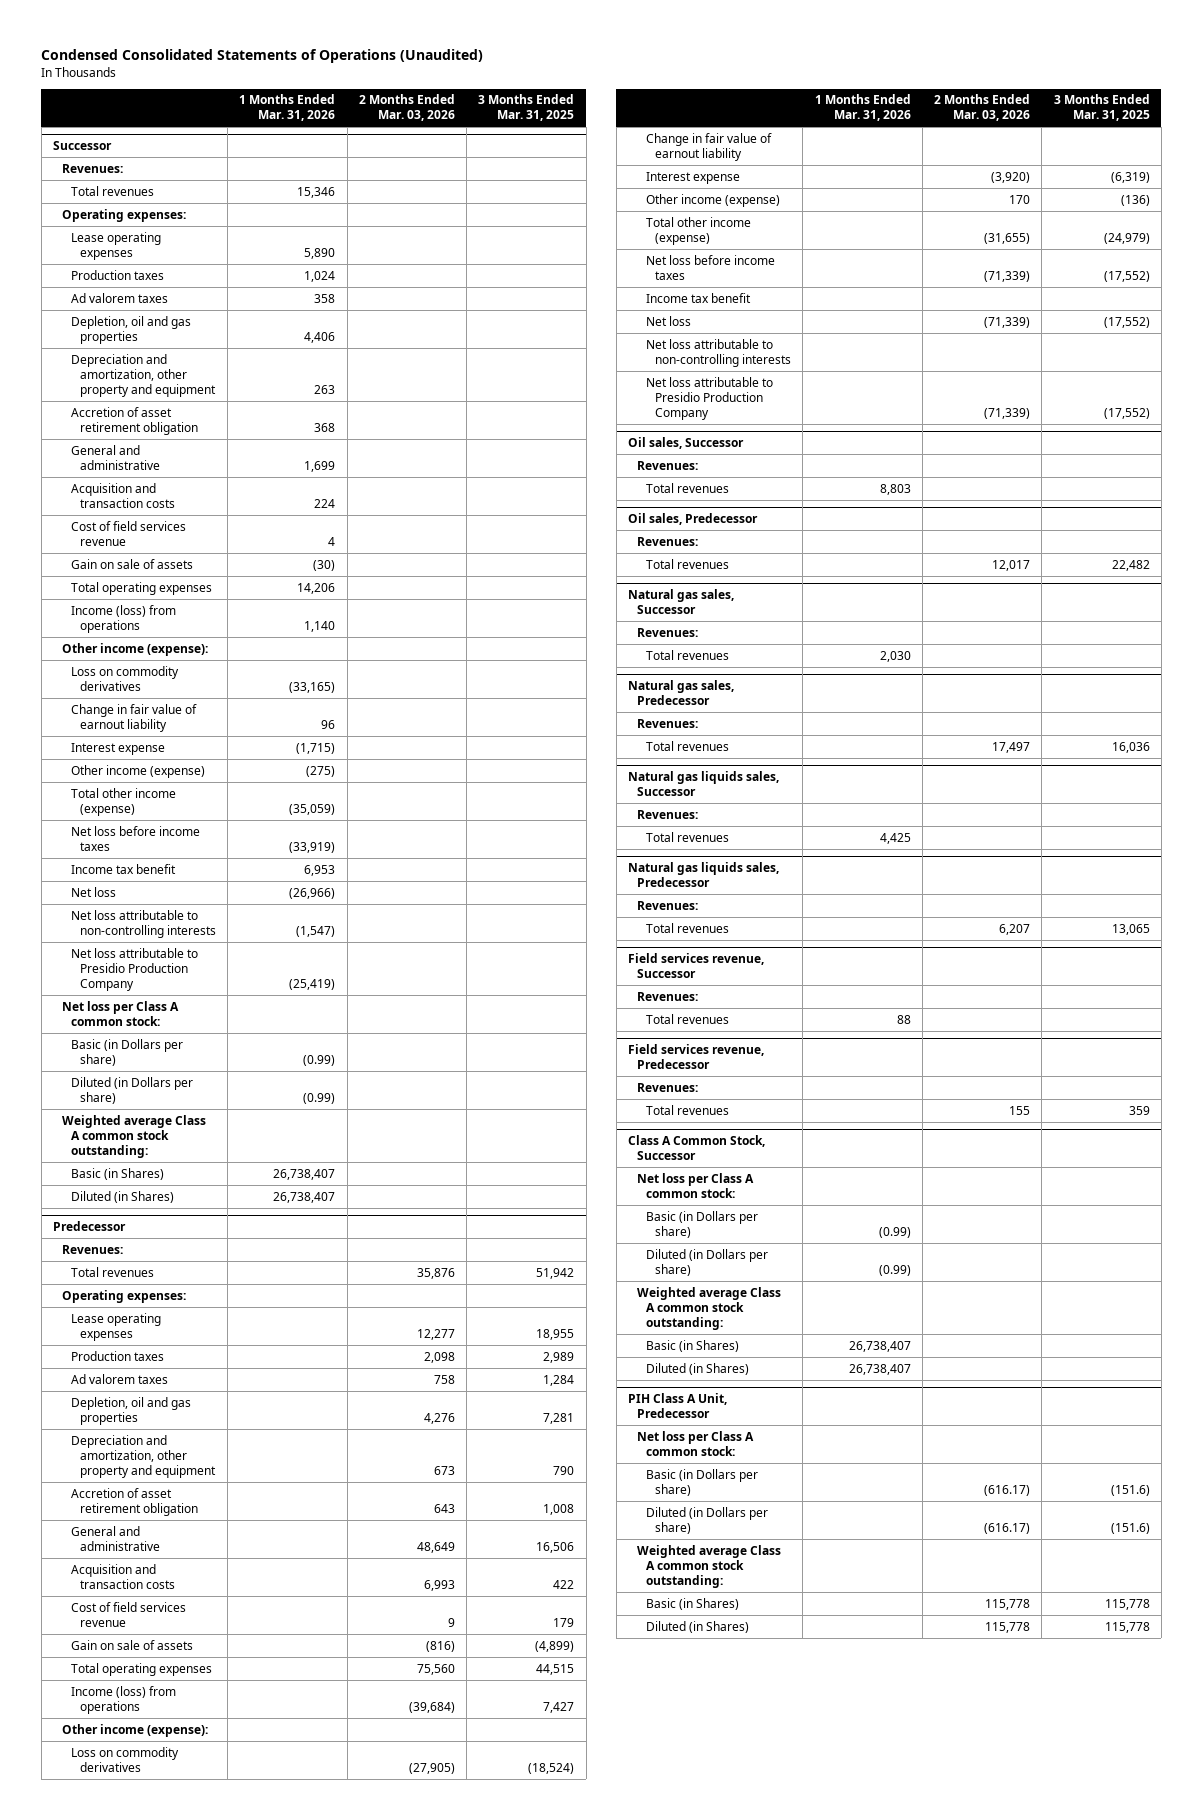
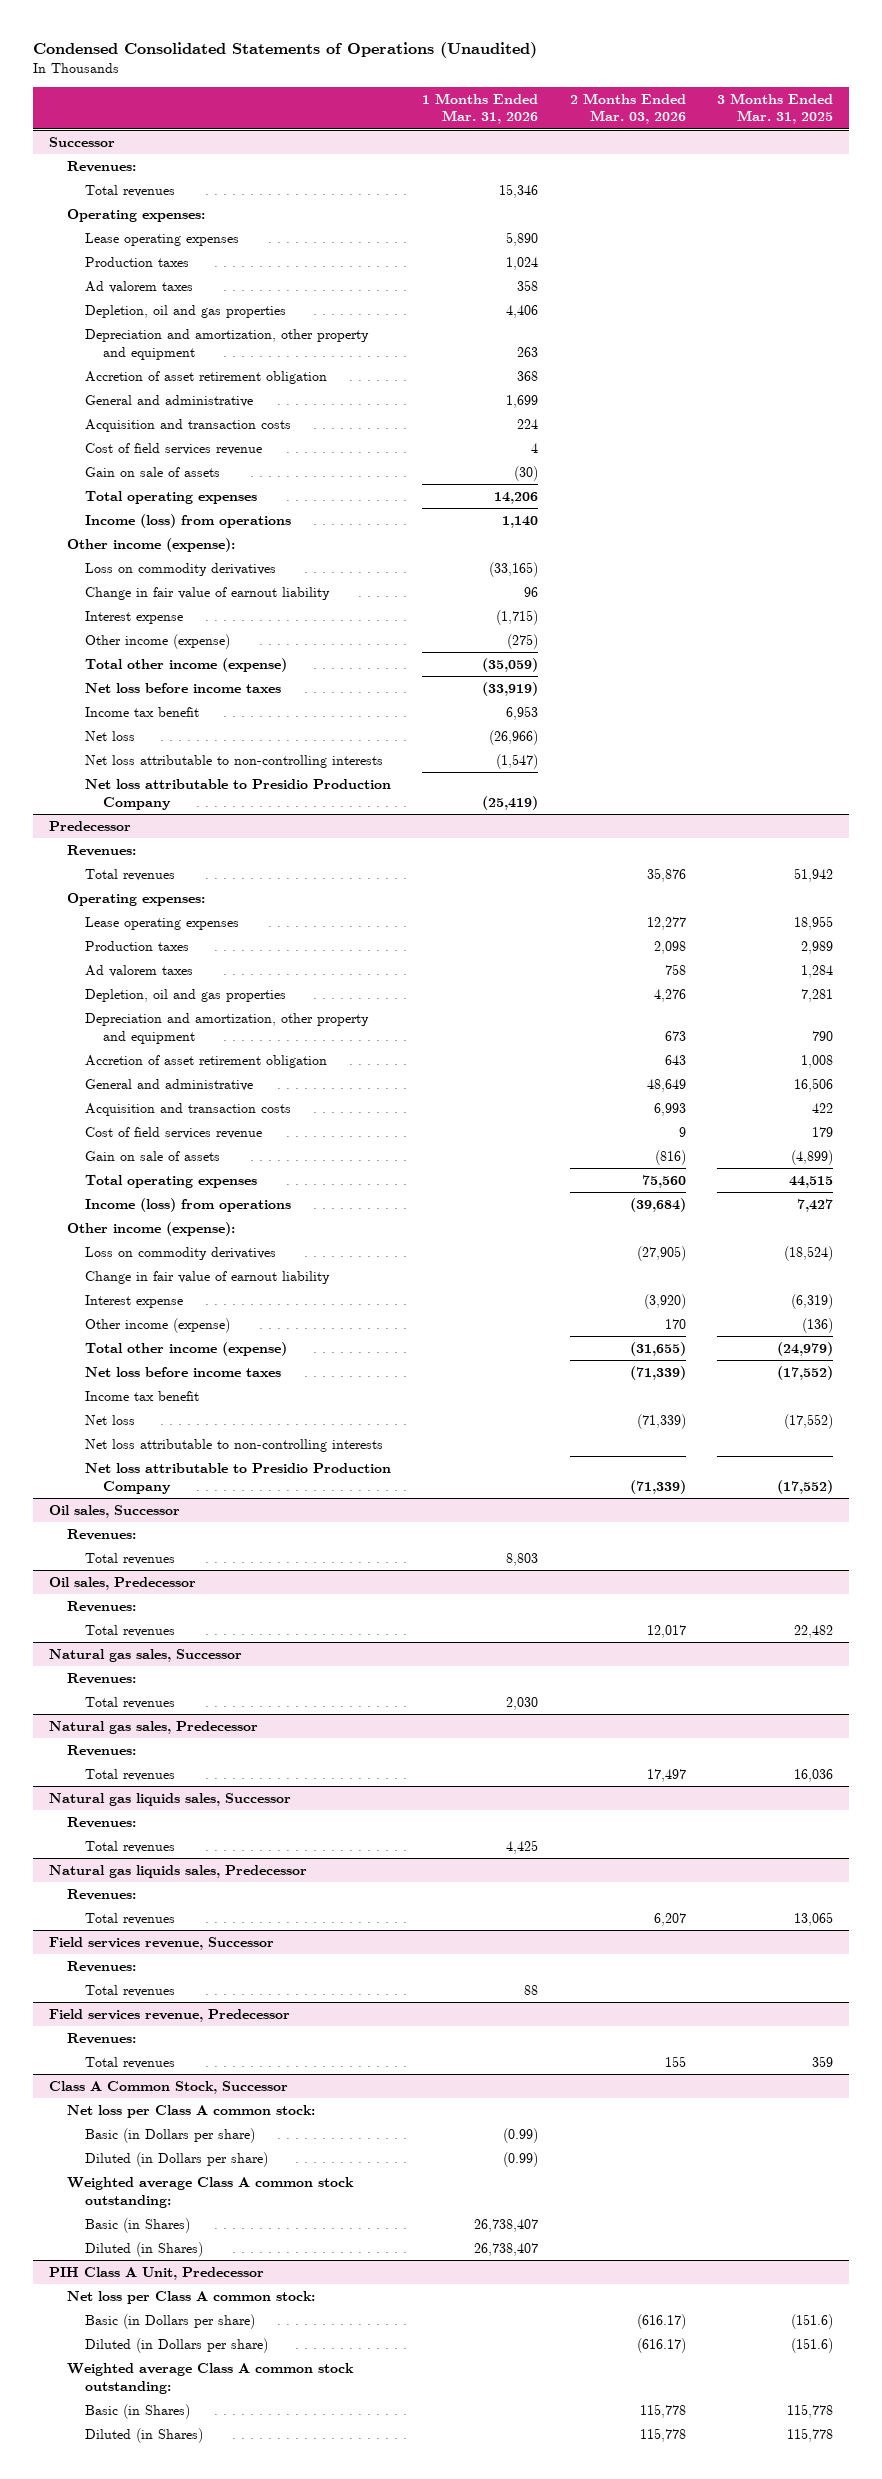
@ Successor
- Net loss per Class A common stock:
- Basic (in Dollars per share) | (0.99) | |
- Diluted (in Dollars per share) | (0.99) | |
- Weighted average Class A common stock outstanding:
- Basic (in Shares) | 26,738,407 | |
- Diluted (in Shares) | 26,738,407 | |

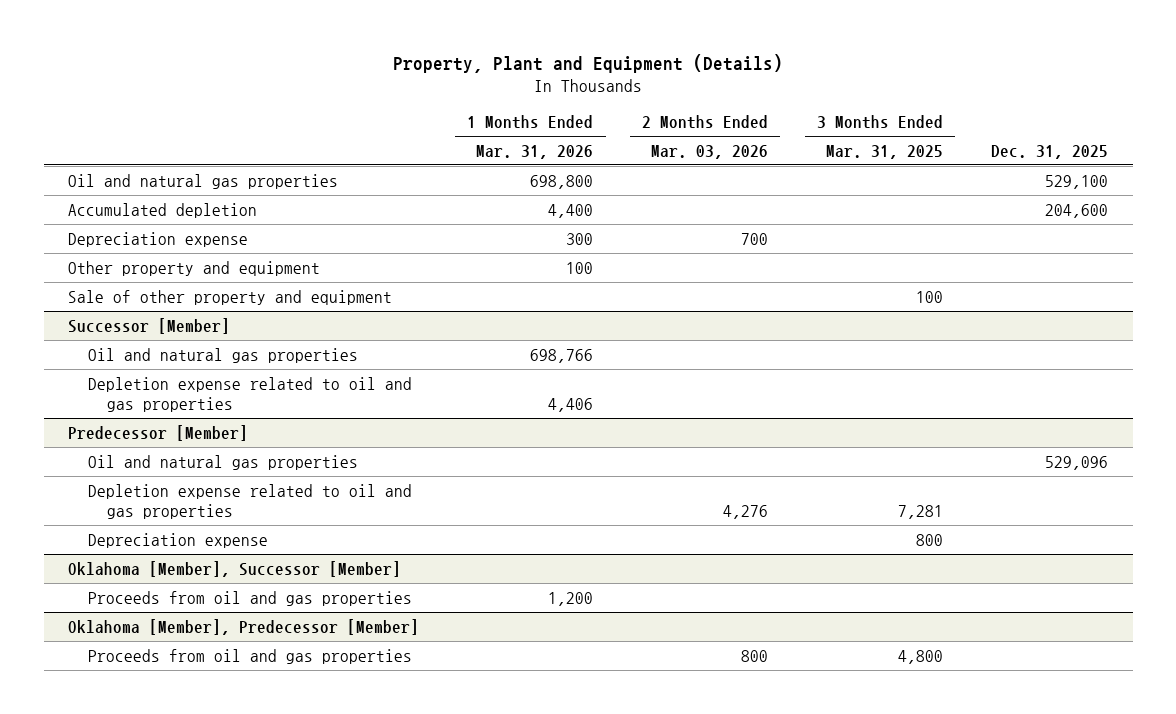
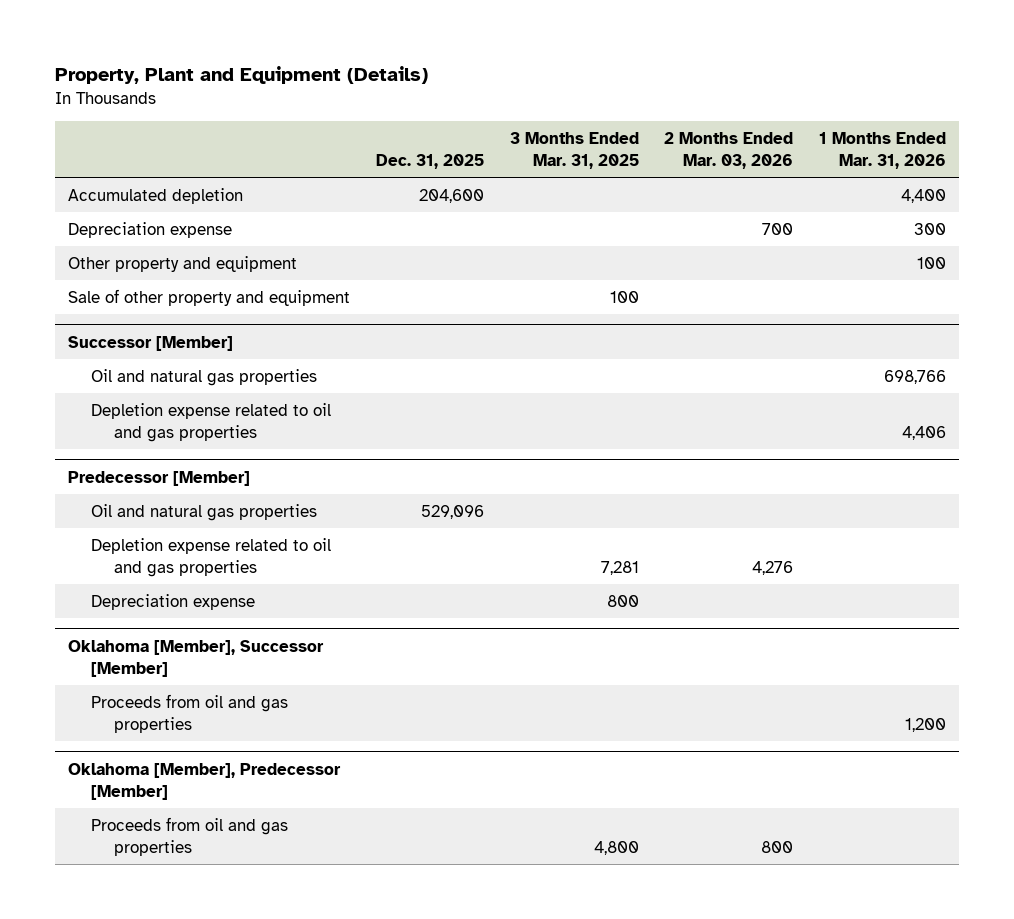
- | 1 Months Ended Mar. 31, 2026 | 2 Months Ended Mar. 03, 2026 | 3 Months Ended Mar. 31, 2025 | Dec. 31, 2025
+ | Dec. 31, 2025 | 3 Months Ended Mar. 31, 2025 | 2 Months Ended Mar. 03, 2026 | 1 Months Ended Mar. 31, 2026
- Oil and natural gas properties | 698,800 | | | 529,100

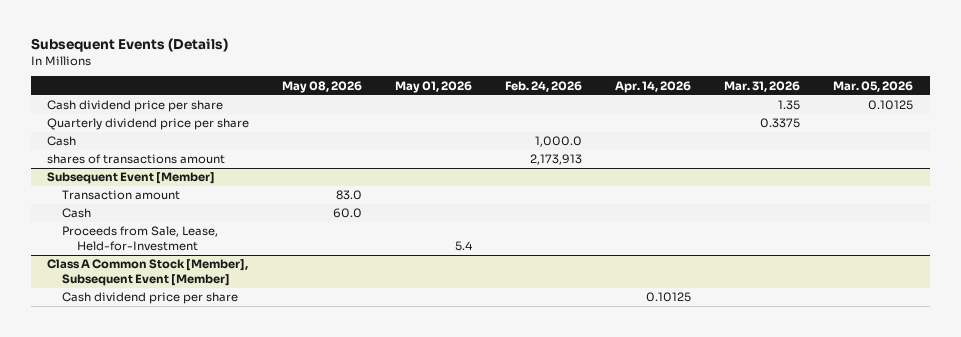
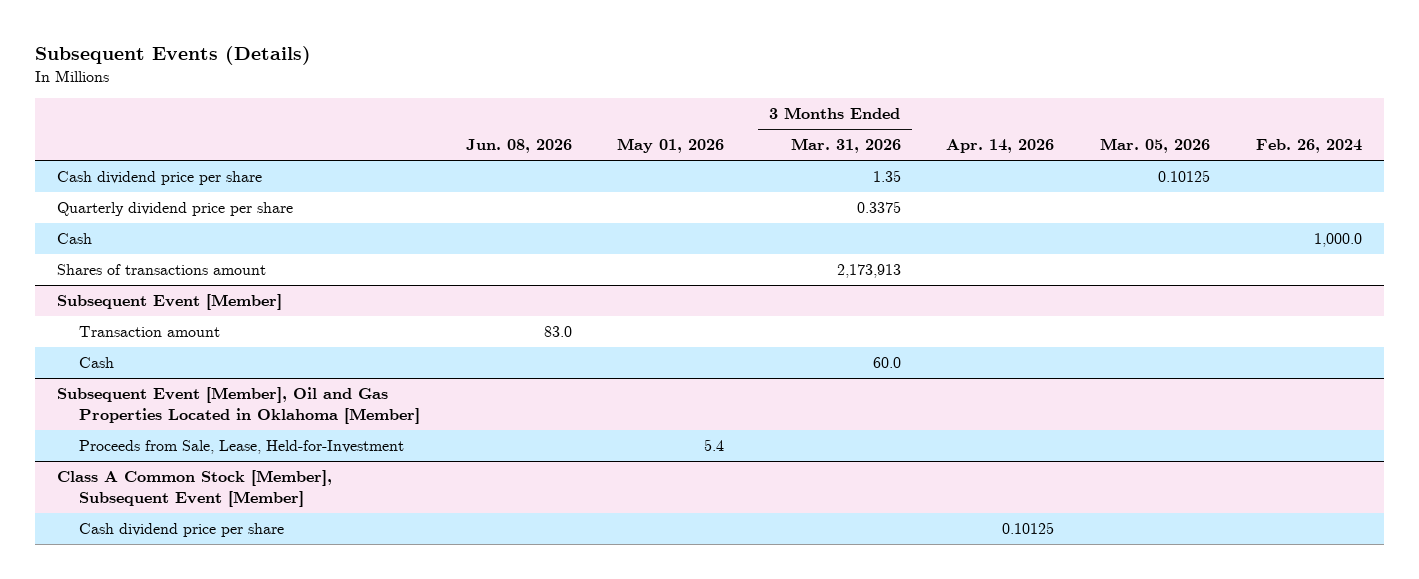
- | May 08, 2026 | May 01, 2026 | Feb. 24, 2026 | Apr. 14, 2026 | Mar. 31, 2026 | Mar. 05, 2026
+ | Jun. 08, 2026 | May 01, 2026 | 3 Months Ended Mar. 31, 2026 | Apr. 14, 2026 | Mar. 05, 2026 | Feb. 26, 2024
- shares of transactions amount | | | 2,173,913 | | |
+ Shares of transactions amount | | | 2,173,913 | | |
@ Subsequent Event [Member]
- Proceeds from Sale, Lease, Held-for-Investment | | 5.4 | | | |
+ Subsequent Event [Member], Oil and Gas Properties Located in Oklahoma [Member]
+ Proceeds from Sale, Lease, Held-for-Investment | | 5.4 | | | |

